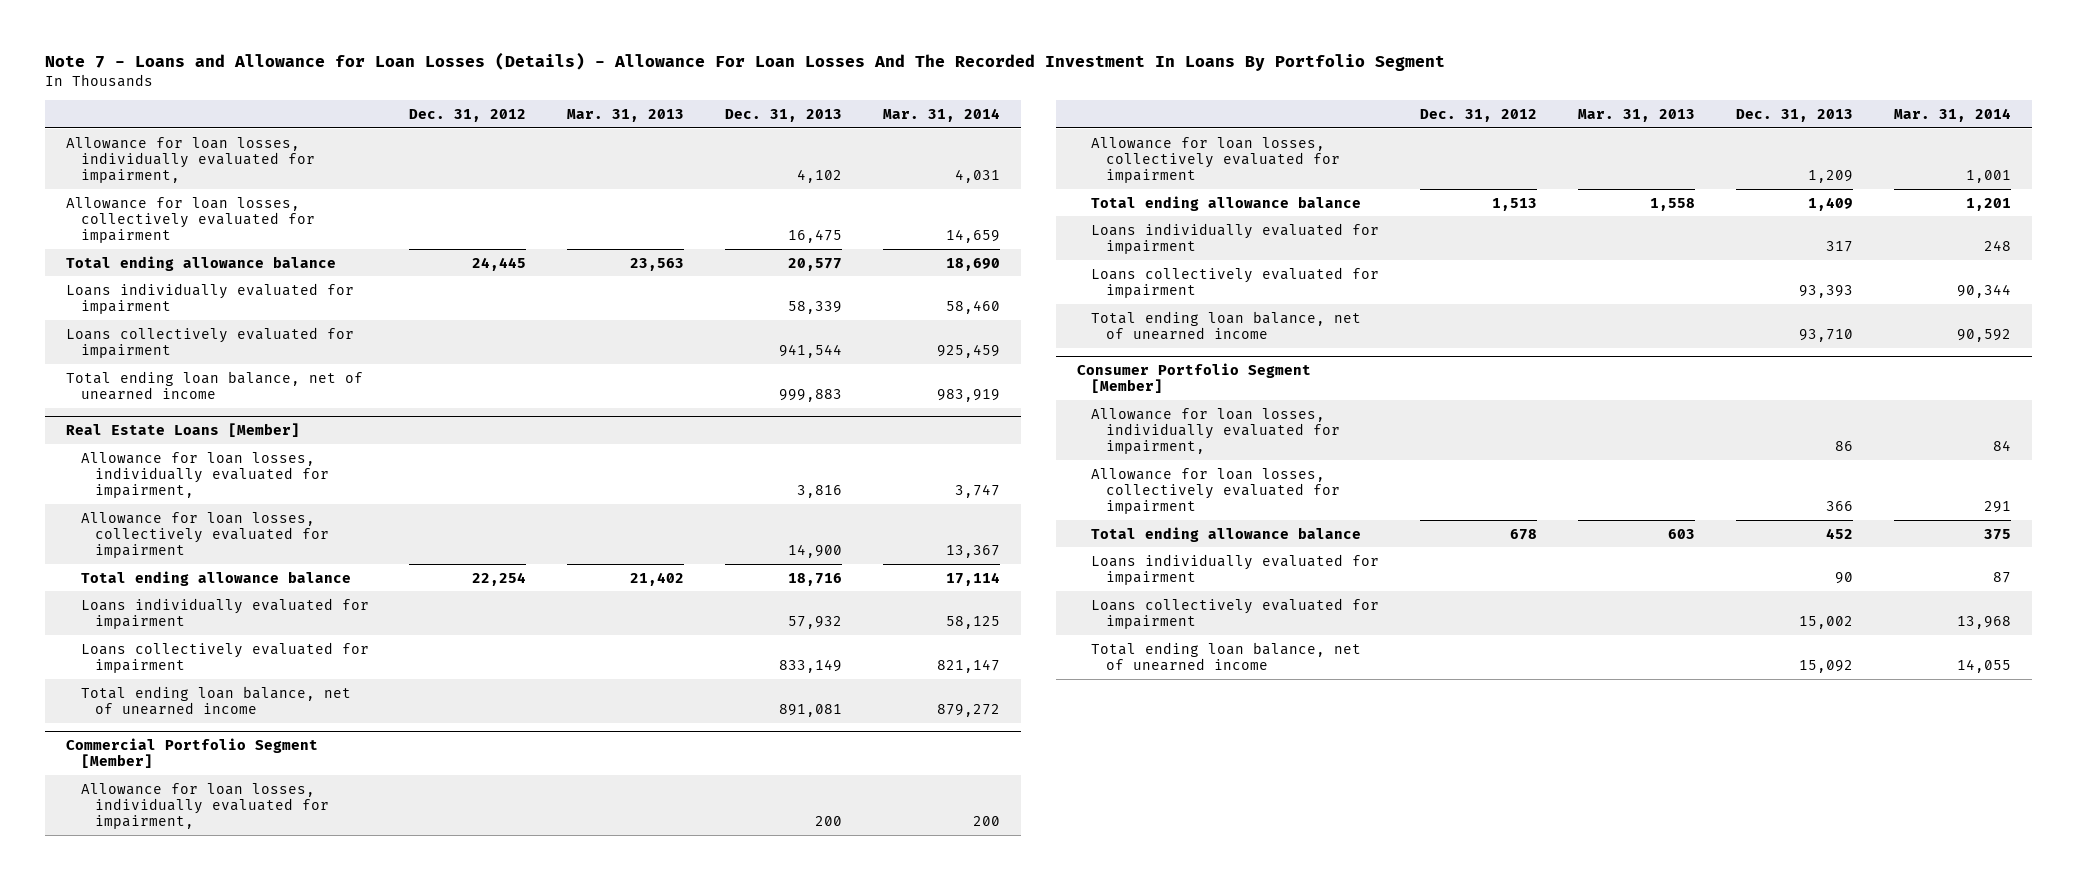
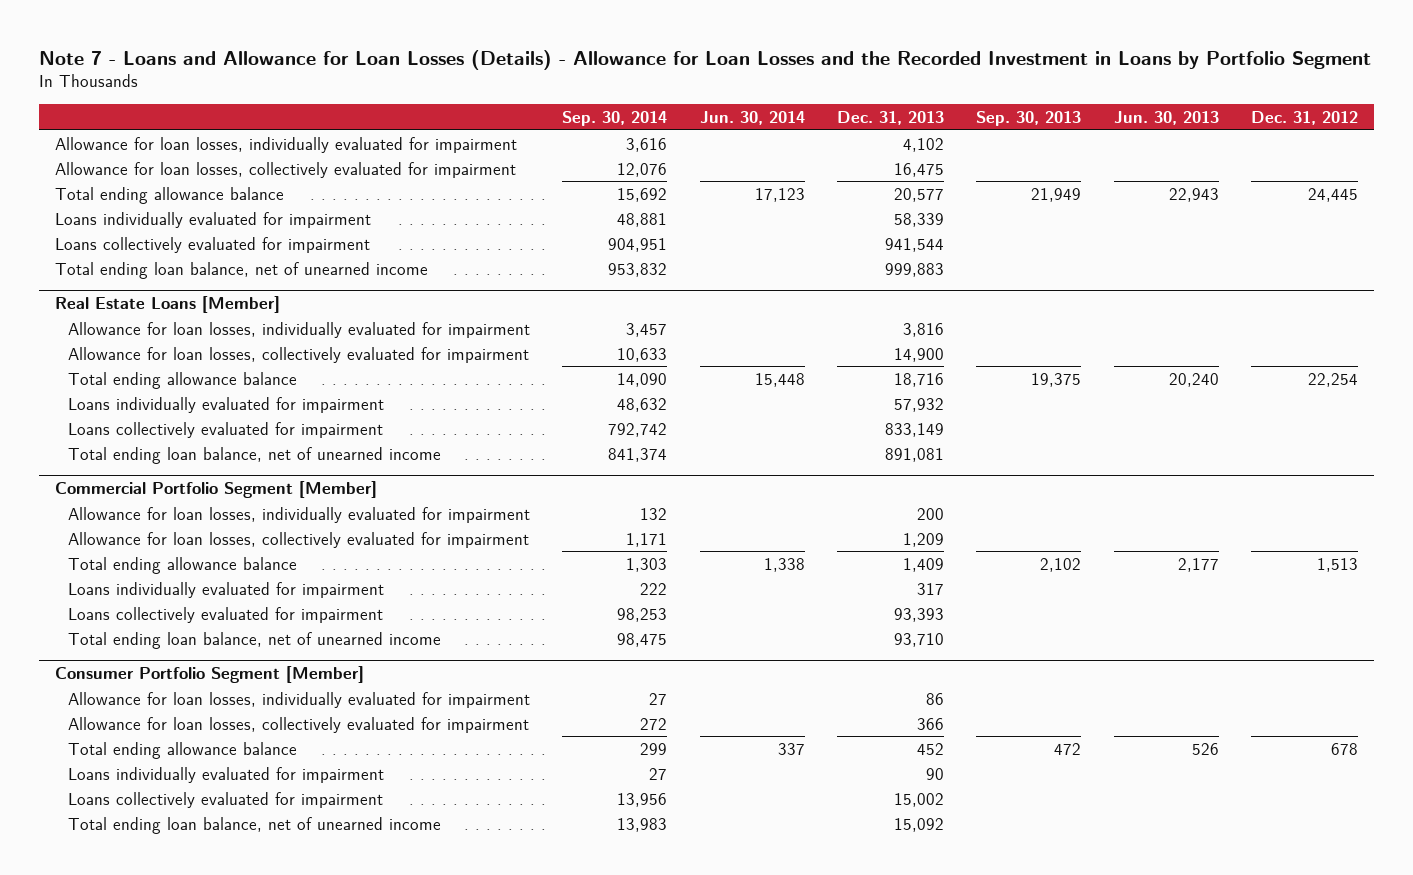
- Note 7 - Loans and Allowance for Loan Losses (Details) - Allowance For Loan Losses And The Recorded Investment In Loans By Portfolio Segment
+ Note 7 - Loans and Allowance for Loan Losses (Details) - Allowance for Loan Losses and the Recorded Investment in Loans by Portfolio Segment
- | Dec. 31, 2012 | Mar. 31, 2013 | Dec. 31, 2013 | Mar. 31, 2014
+ | Sep. 30, 2014 | Jun. 30, 2014 | Dec. 31, 2013 | Sep. 30, 2013 | Jun. 30, 2013 | Dec. 31, 2012
- Allowance for loan losses, individually evaluated for impairment, | | | 4,102 | 4,031
+ Allowance for loan losses, individually evaluated for impairment | 3,616 | | 4,102 | | |
@ Real Estate Loans [Member]
- Allowance for loan losses, individually evaluated for impairment, | | | 3,816 | 3,747
+ Allowance for loan losses, individually evaluated for impairment | 3,457 | | 3,816 | | |
@ Commercial Portfolio Segment [Member]
- Allowance for loan losses, individually evaluated for impairment, | | | 200 | 200
+ Allowance for loan losses, individually evaluated for impairment | 132 | | 200 | | |
@ Consumer Portfolio Segment [Member]
- Allowance for loan losses, individually evaluated for impairment, | | | 86 | 84
+ Allowance for loan losses, individually evaluated for impairment | 27 | | 86 | | |

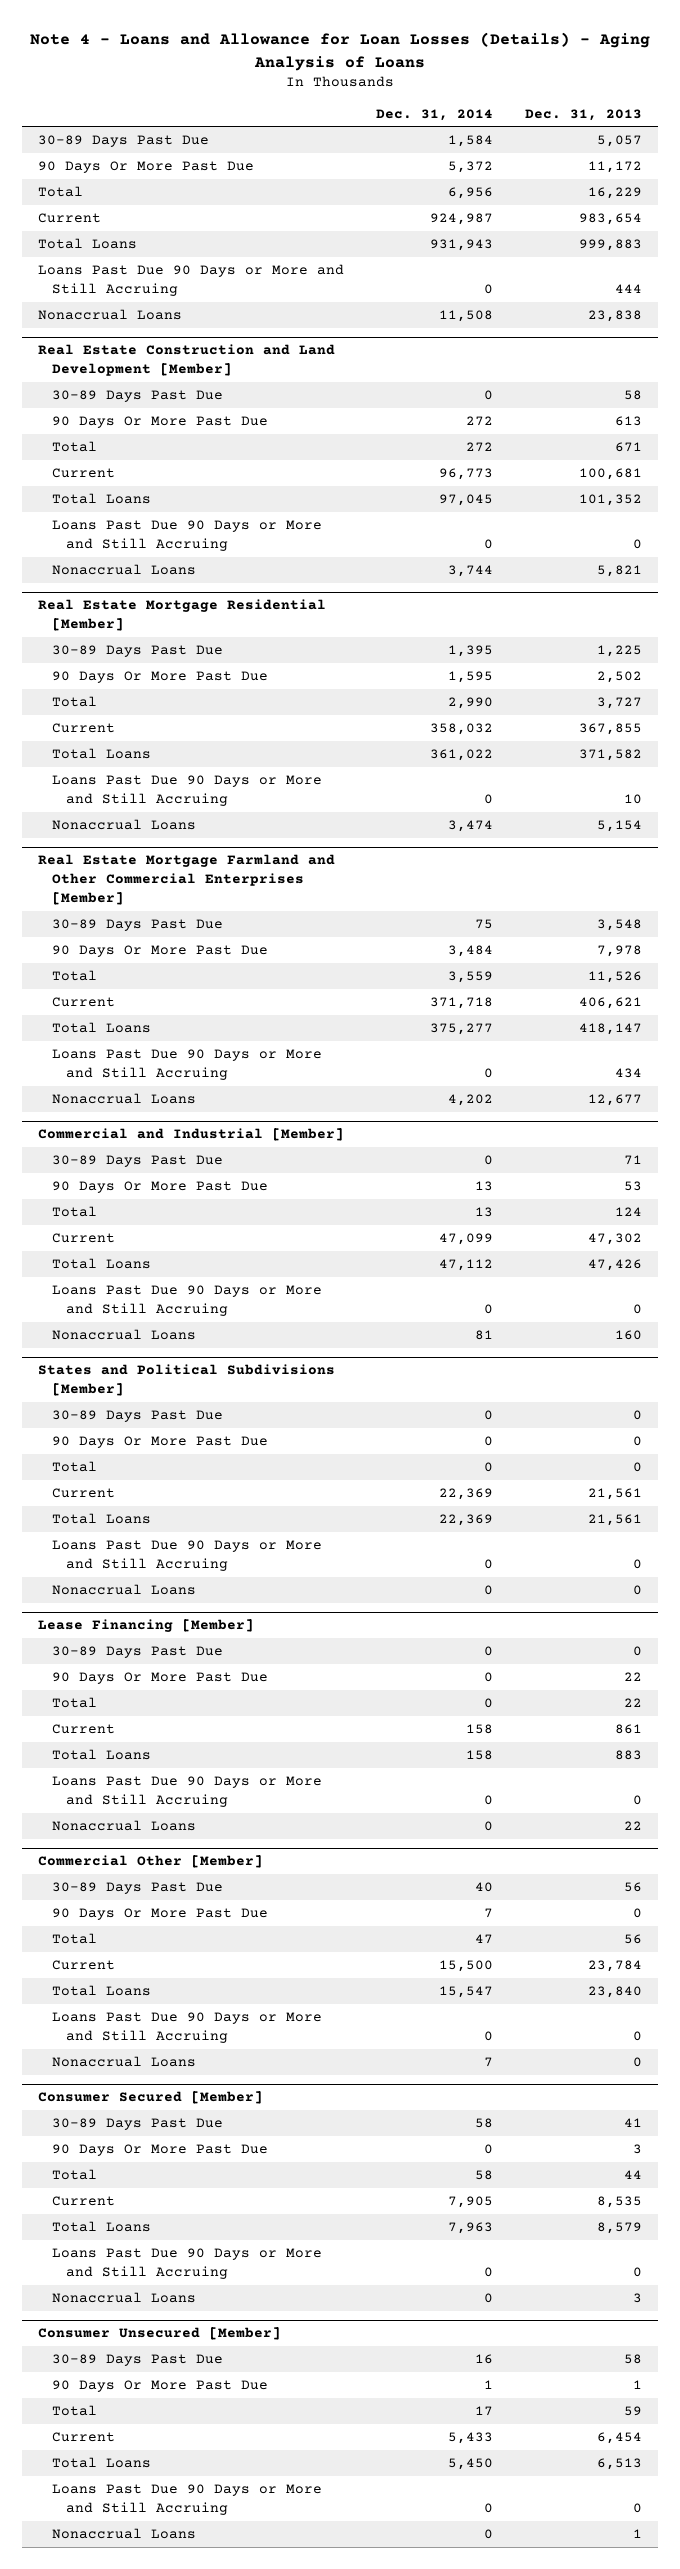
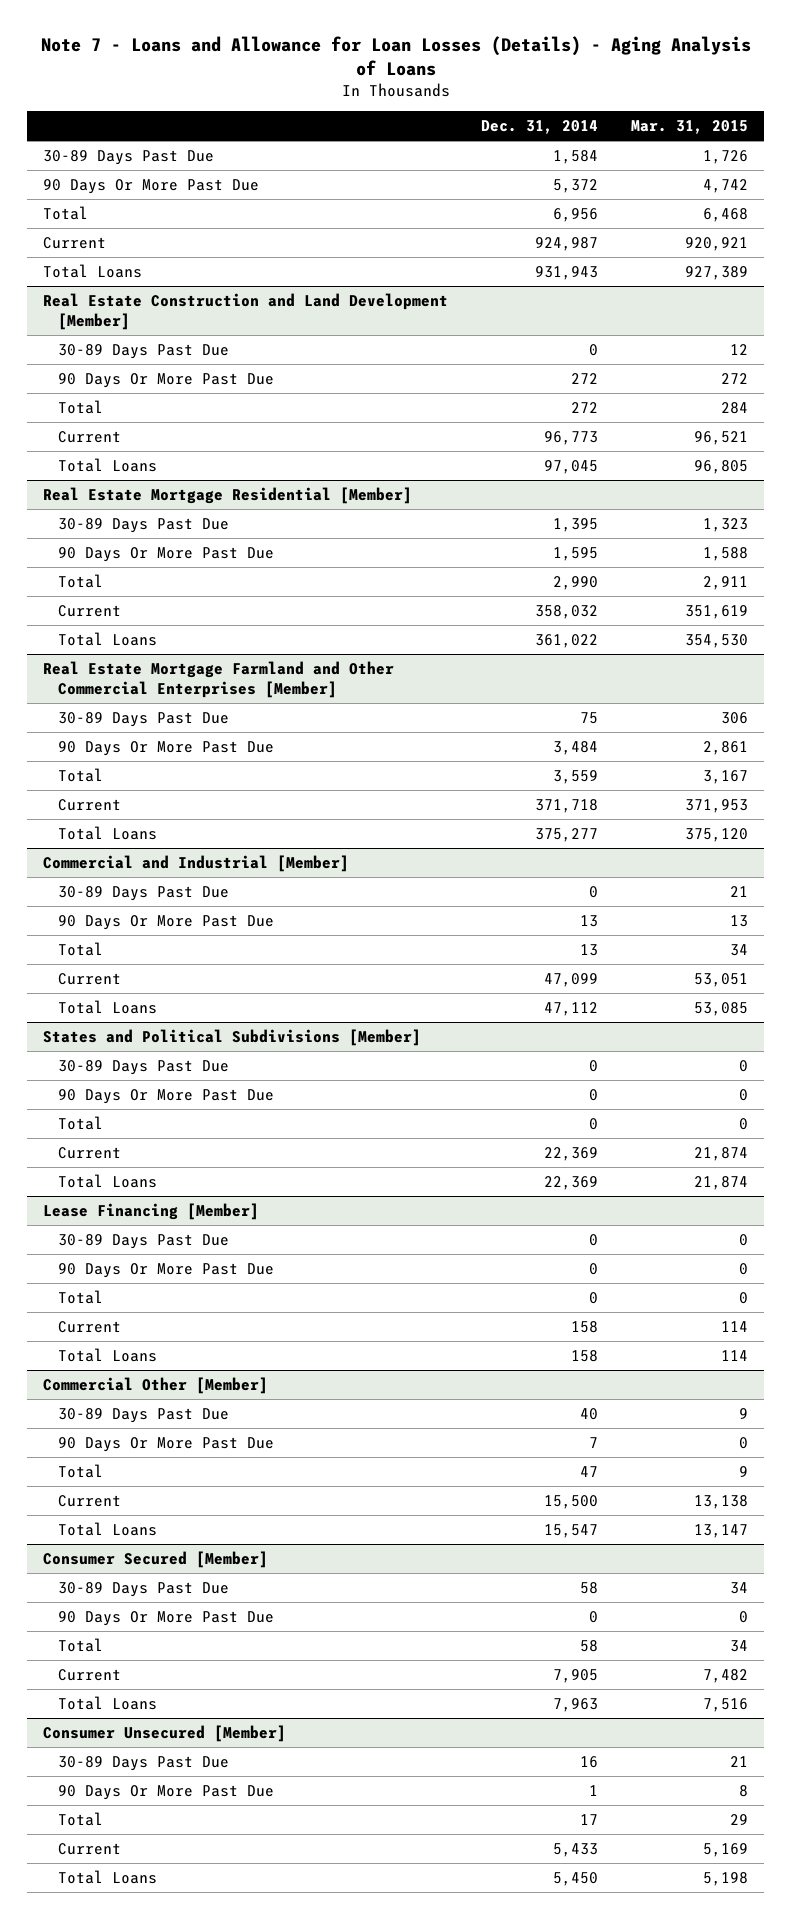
- Note 4 - Loans and Allowance for Loan Losses (Details) - Aging Analysis of Loans
+ Note 7 - Loans and Allowance for Loan Losses (Details) - Aging Analysis of Loans
- | Dec. 31, 2014 | Dec. 31, 2013
+ | Dec. 31, 2014 | Mar. 31, 2015
- Loans Past Due 90 Days or More and Still Accruing | 0 | 444
- Nonaccrual Loans | 11,508 | 23,838
@ Real Estate Construction and Land Development [Member]
- Loans Past Due 90 Days or More and Still Accruing | 0 | 0
- Nonaccrual Loans | 3,744 | 5,821
@ Real Estate Mortgage Residential [Member]
- Loans Past Due 90 Days or More and Still Accruing | 0 | 10
- Nonaccrual Loans | 3,474 | 5,154
@ Real Estate Mortgage Farmland and Other Commercial Enterprises [Member]
- Loans Past Due 90 Days or More and Still Accruing | 0 | 434
- Nonaccrual Loans | 4,202 | 12,677
@ Commercial and Industrial [Member]
- Loans Past Due 90 Days or More and Still Accruing | 0 | 0
- Nonaccrual Loans | 81 | 160
@ States and Political Subdivisions [Member]
- Loans Past Due 90 Days or More and Still Accruing | 0 | 0
- Nonaccrual Loans | 0 | 0
@ Lease Financing [Member]
- Loans Past Due 90 Days or More and Still Accruing | 0 | 0
- Nonaccrual Loans | 0 | 22
@ Commercial Other [Member]
- Loans Past Due 90 Days or More and Still Accruing | 0 | 0
- Nonaccrual Loans | 7 | 0
@ Consumer Secured [Member]
- Loans Past Due 90 Days or More and Still Accruing | 0 | 0
- Nonaccrual Loans | 0 | 3
@ Consumer Unsecured [Member]
- Loans Past Due 90 Days or More and Still Accruing | 0 | 0
- Nonaccrual Loans | 0 | 1

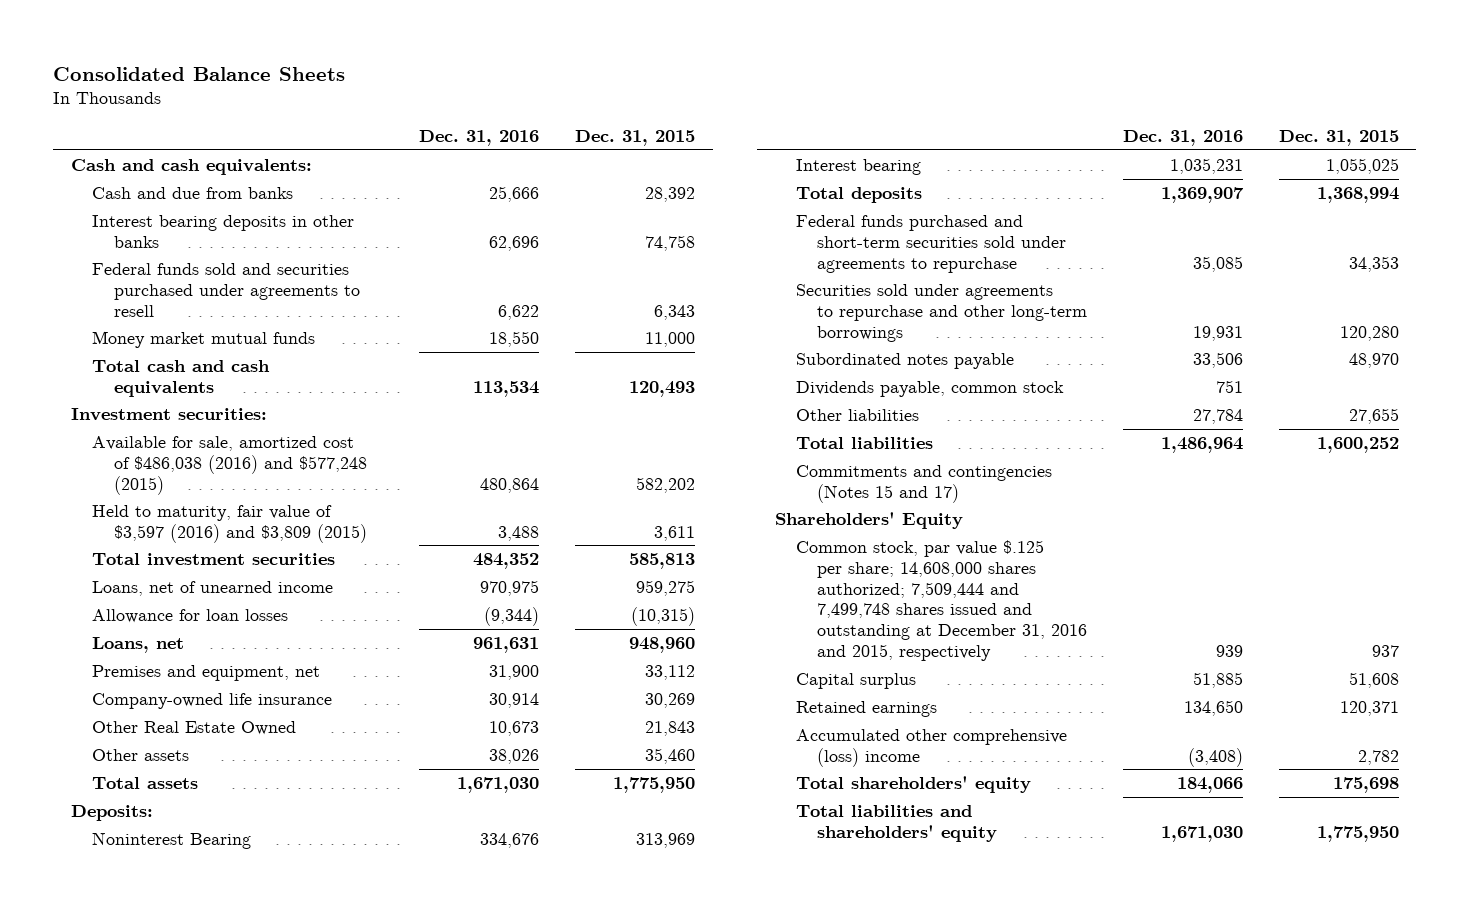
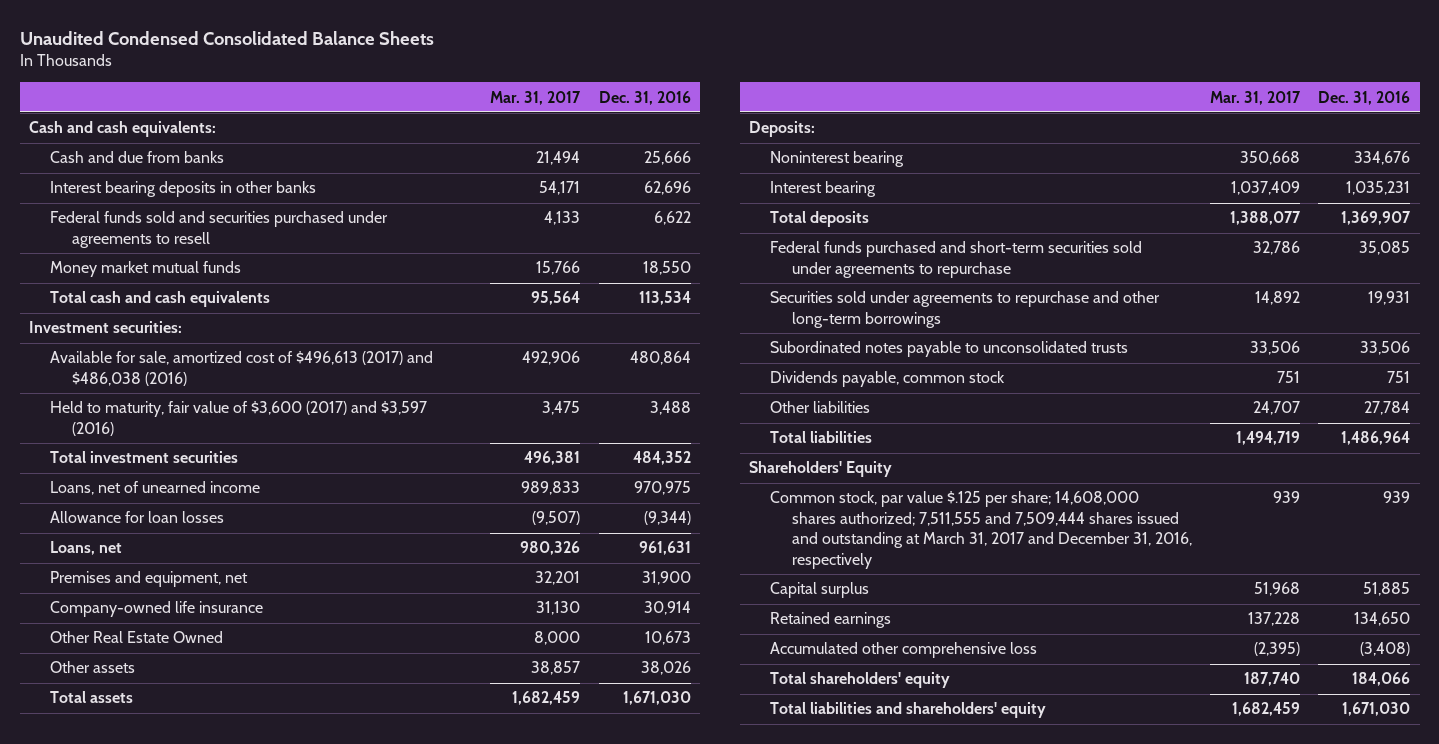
- Consolidated Balance Sheets
+ Unaudited Condensed Consolidated Balance Sheets
- | Dec. 31, 2016 | Dec. 31, 2015
+ | Mar. 31, 2017 | Dec. 31, 2016
- Available for sale, amortized cost of $486,038 (2016) and $577,248 (2015) | 480,864 | 582,202
- Held to maturity, fair value of $3,597 (2016) and $3,809 (2015) | 3,488 | 3,611
+ Available for sale, amortized cost of $496,613 (2017) and $486,038 (2016) | 492,906 | 480,864
+ Held to maturity, fair value of $3,600 (2017) and $3,597 (2016) | 3,475 | 3,488
- Noninterest Bearing | 334,676 | 313,969
+ Noninterest bearing | 350,668 | 334,676
- Subordinated notes payable | 33,506 | 48,970
+ Subordinated notes payable to unconsolidated trusts | 33,506 | 33,506
- Commitments and contingencies (Notes 15 and 17)
- Common stock, par value $.125 per share; 14,608,000 shares authorized; 7,509,444 and 7,499,748 shares issued and outstanding at December 31, 2016 and 2015, respectively | 939 | 937
+ Common stock, par value $.125 per share; 14,608,000 shares authorized; 7,511,555 and 7,509,444 shares issued and outstanding at March 31, 2017 and December 31, 2016, respectively | 939 | 939
- Accumulated other comprehensive (loss) income | (3,408) | 2,782
+ Accumulated other comprehensive loss | (2,395) | (3,408)

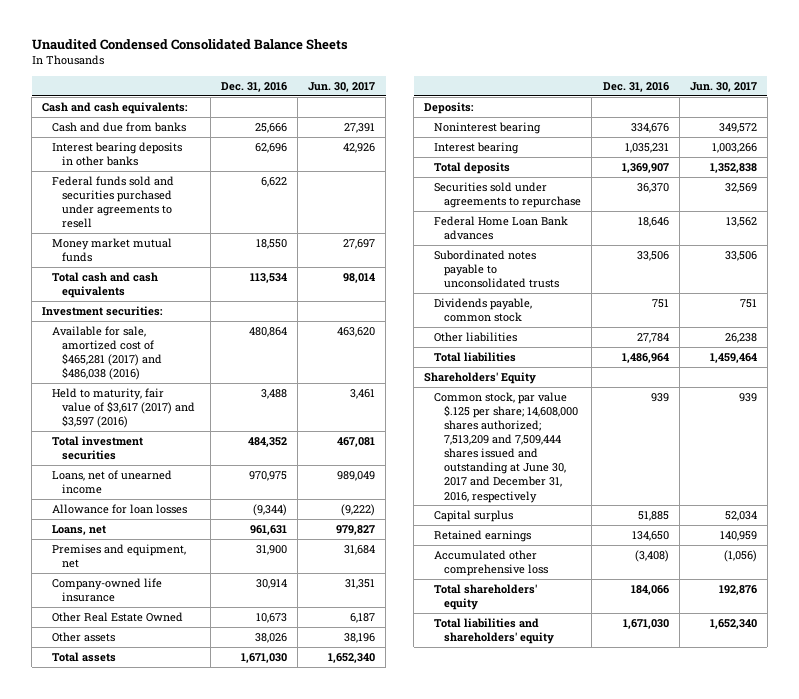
- | Mar. 31, 2017 | Dec. 31, 2016
+ | Dec. 31, 2016 | Jun. 30, 2017
- Available for sale, amortized cost of $496,613 (2017) and $486,038 (2016) | 492,906 | 480,864
- Held to maturity, fair value of $3,600 (2017) and $3,597 (2016) | 3,475 | 3,488
+ Available for sale, amortized cost of $465,281 (2017) and $486,038 (2016) | 480,864 | 463,620
+ Held to maturity, fair value of $3,617 (2017) and $3,597 (2016) | 3,488 | 3,461
- Federal funds purchased and short-term securities sold under agreements to repurchase | 32,786 | 35,085
- Securities sold under agreements to repurchase and other long-term borrowings | 14,892 | 19,931
+ Securities sold under agreements to repurchase | 36,370 | 32,569
+ Federal Home Loan Bank advances | 18,646 | 13,562
- Common stock, par value $.125 per share; 14,608,000 shares authorized; 7,511,555 and 7,509,444 shares issued and outstanding at March 31, 2017 and December 31, 2016, respectively | 939 | 939
+ Common stock, par value $.125 per share; 14,608,000 shares authorized; 7,513,209 and 7,509,444 shares issued and outstanding at June 30, 2017 and December 31, 2016, respectively | 939 | 939

